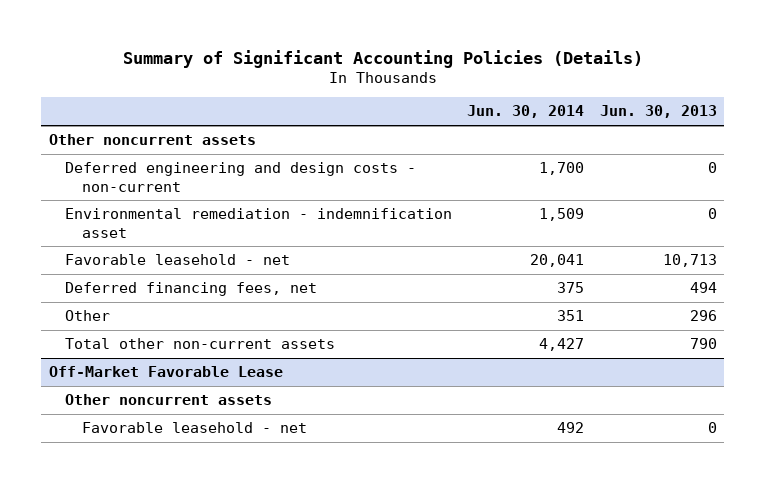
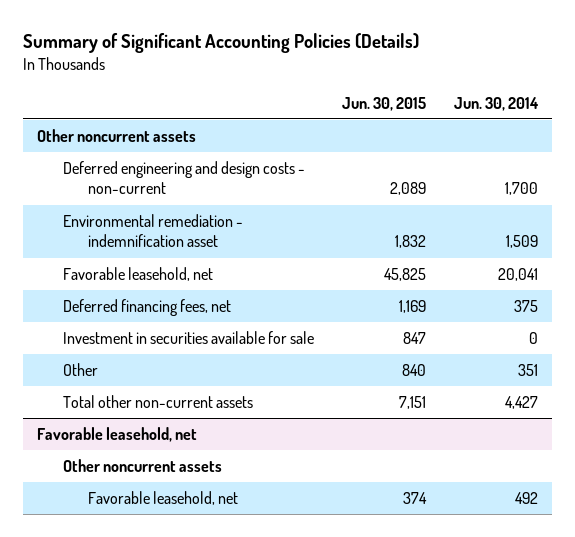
- | Jun. 30, 2014 | Jun. 30, 2013
+ | Jun. 30, 2015 | Jun. 30, 2014
- Favorable leasehold - net | 20,041 | 10,713
+ Favorable leasehold, net | 45,825 | 20,041
+ Investment in securities available for sale | 847 | 0
- Off-Market Favorable Lease
+ Favorable leasehold, net
- Favorable leasehold - net | 492 | 0
+ Favorable leasehold, net | 374 | 492

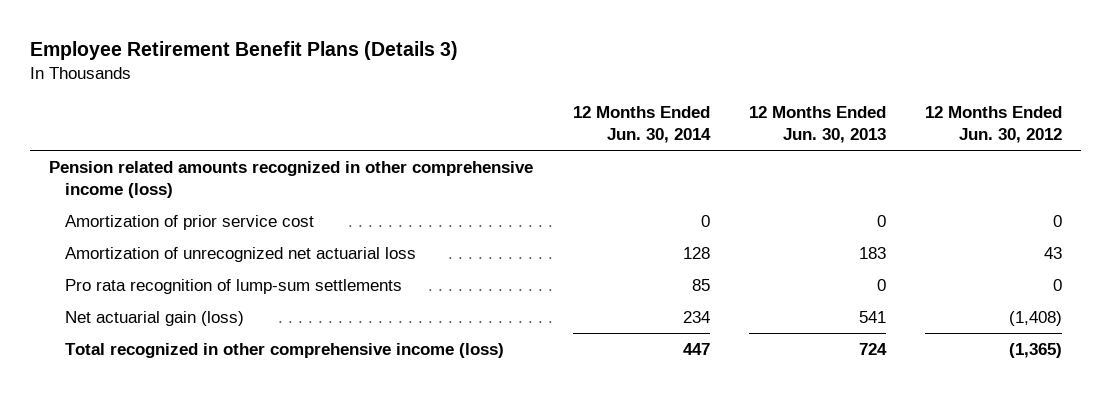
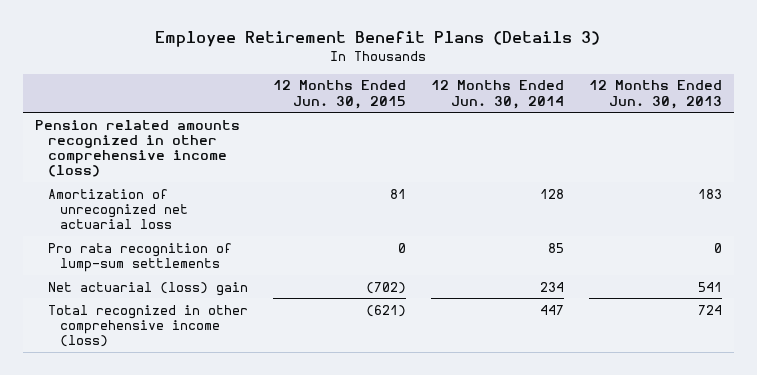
- | 12 Months Ended Jun. 30, 2014 | 12 Months Ended Jun. 30, 2013 | 12 Months Ended Jun. 30, 2012
+ | 12 Months Ended Jun. 30, 2015 | 12 Months Ended Jun. 30, 2014 | 12 Months Ended Jun. 30, 2013
- Amortization of prior service cost | 0 | 0 | 0
- Net actuarial gain (loss) | 234 | 541 | (1,408)
+ Net actuarial (loss) gain | (702) | 234 | 541

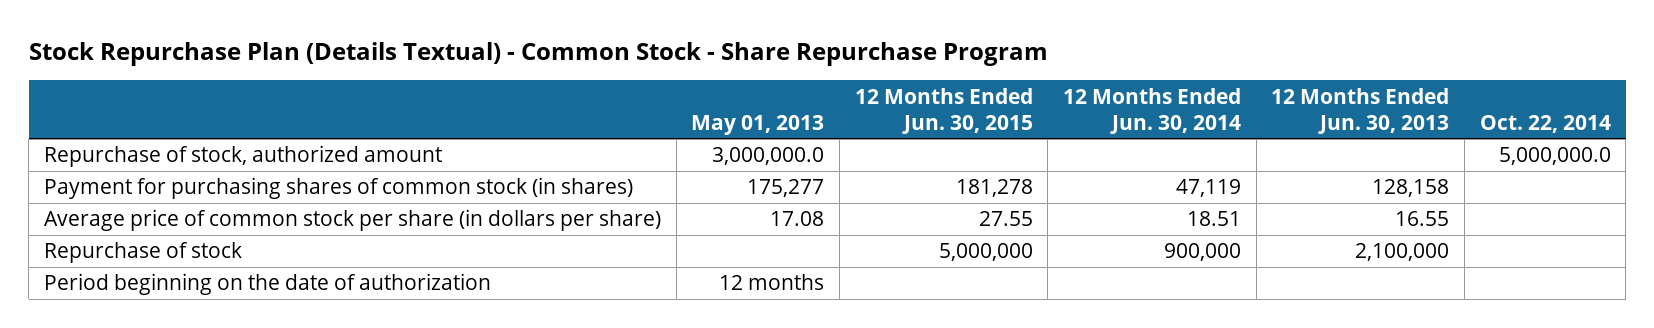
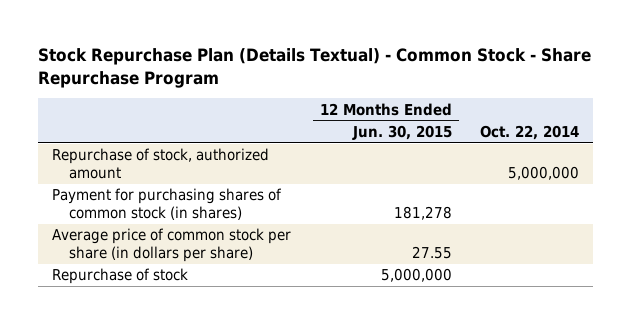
- | May 01, 2013 | 12 Months Ended Jun. 30, 2015 | 12 Months Ended Jun. 30, 2014 | 12 Months Ended Jun. 30, 2013 | Oct. 22, 2014
+ | 12 Months Ended Jun. 30, 2015 | Oct. 22, 2014
- Repurchase of stock, authorized amount | 3,000,000.0 | | | | 5,000,000.0
+ Repurchase of stock, authorized amount | | 5,000,000
- Period beginning on the date of authorization | 12 months | | | |

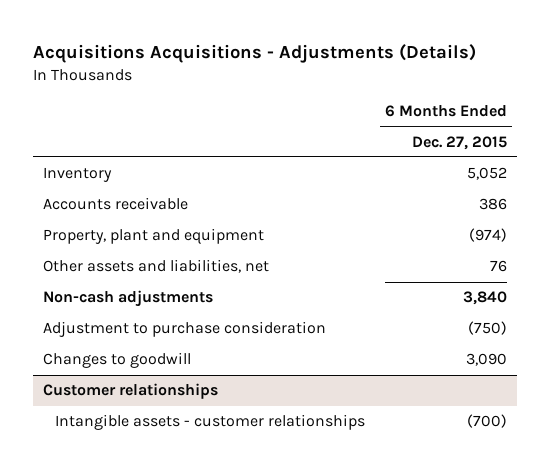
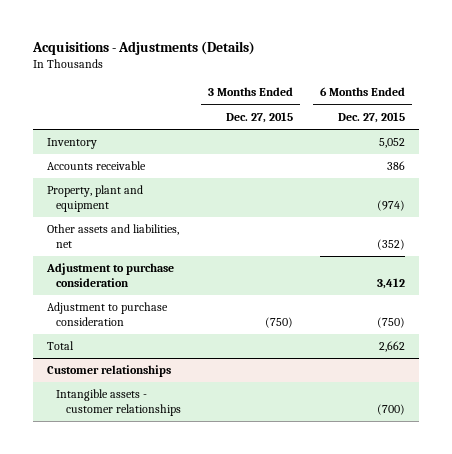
- Acquisitions Acquisitions - Adjustments (Details)
+ Acquisitions - Adjustments (Details)
- | 6 Months Ended Dec. 27, 2015
+ | 3 Months Ended Dec. 27, 2015 | 6 Months Ended Dec. 27, 2015
- Other assets and liabilities, net | 76
- Non-cash adjustments | 3,840
+ Other assets and liabilities, net | | (352)
+ Adjustment to purchase consideration | | 3,412
- Changes to goodwill | 3,090
+ Total | | 2,662

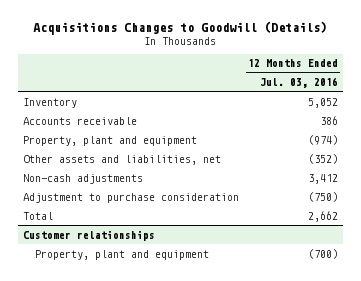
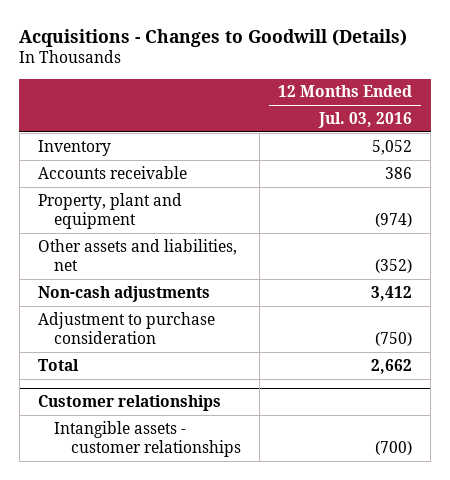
- Acquisitions Changes to Goodwill (Details)
+ Acquisitions - Changes to Goodwill (Details)
@ Customer relationships
- Property, plant and equipment | (700)
+ Intangible assets - customer relationships | (700)

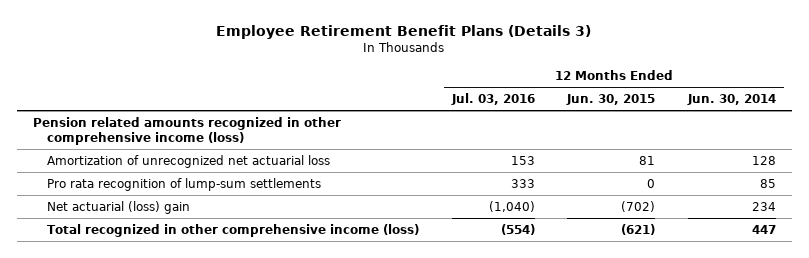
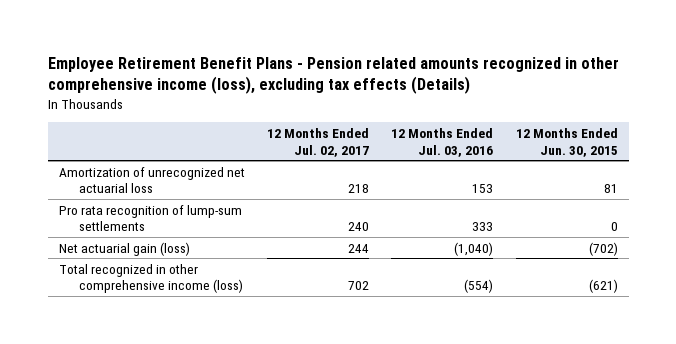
- Employee Retirement Benefit Plans (Details 3)
+ Employee Retirement Benefit Plans - Pension related amounts recognized in other comprehensive income (loss), excluding tax effects (Details)
- | 12 Months Ended Jul. 03, 2016 | 12 Months Ended Jun. 30, 2015 | 12 Months Ended Jun. 30, 2014
+ | 12 Months Ended Jul. 02, 2017 | 12 Months Ended Jul. 03, 2016 | 12 Months Ended Jun. 30, 2015
- Pension related amounts recognized in other comprehensive income (loss)
- Net actuarial (loss) gain | (1,040) | (702) | 234
+ Net actuarial gain (loss) | 244 | (1,040) | (702)

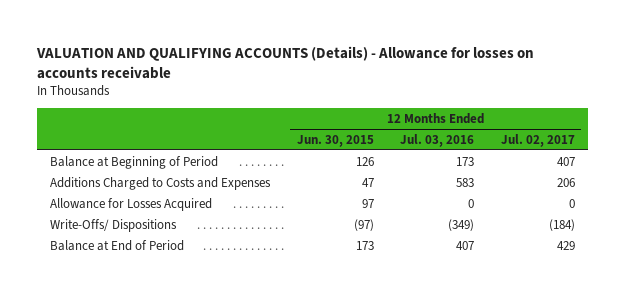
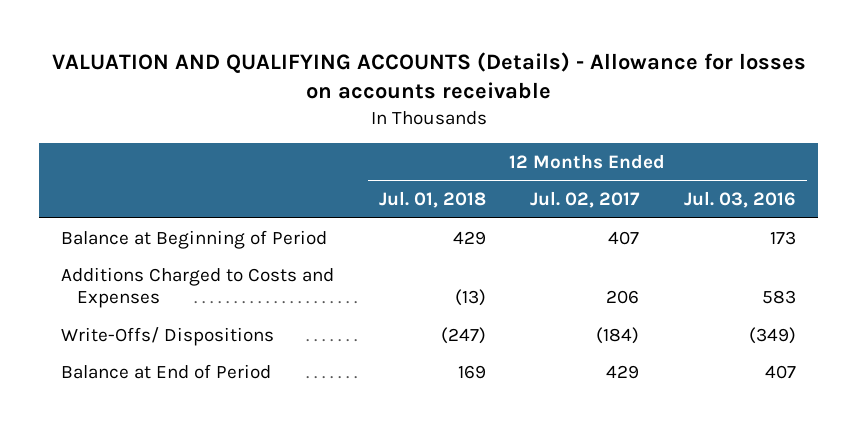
- | 12 Months Ended Jun. 30, 2015 | 12 Months Ended Jul. 03, 2016 | 12 Months Ended Jul. 02, 2017
+ | 12 Months Ended Jul. 01, 2018 | 12 Months Ended Jul. 02, 2017 | 12 Months Ended Jul. 03, 2016
- Allowance for Losses Acquired | 97 | 0 | 0

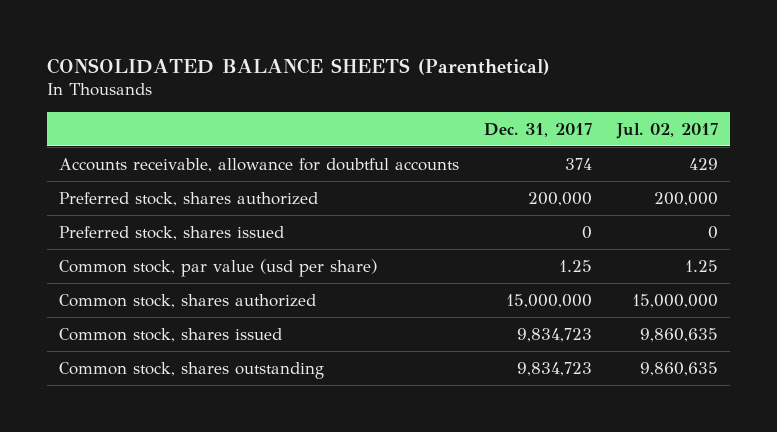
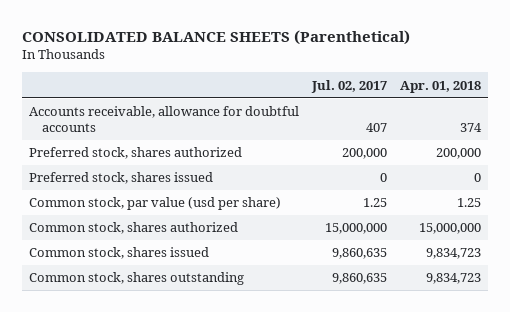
- | Dec. 31, 2017 | Jul. 02, 2017
+ | Jul. 02, 2017 | Apr. 01, 2018
- Accounts receivable, allowance for doubtful accounts | 374 | 429
+ Accounts receivable, allowance for doubtful accounts | 407 | 374

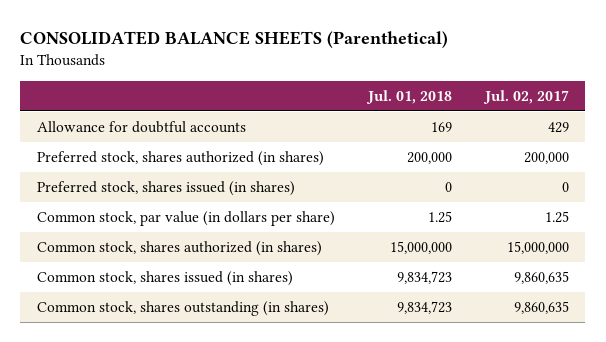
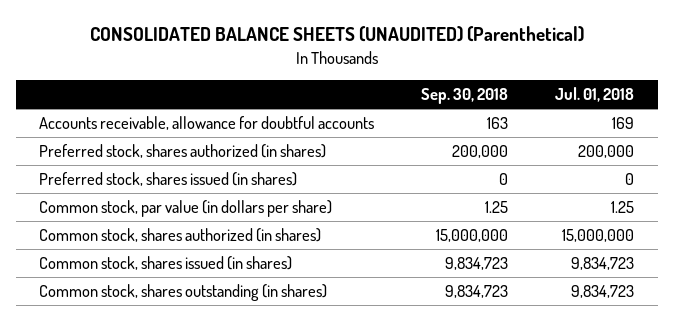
- CONSOLIDATED BALANCE SHEETS (Parenthetical)
+ CONSOLIDATED BALANCE SHEETS (UNAUDITED) (Parenthetical)
- | Jul. 01, 2018 | Jul. 02, 2017
+ | Sep. 30, 2018 | Jul. 01, 2018
- Allowance for doubtful accounts | 169 | 429
+ Accounts receivable, allowance for doubtful accounts | 163 | 169

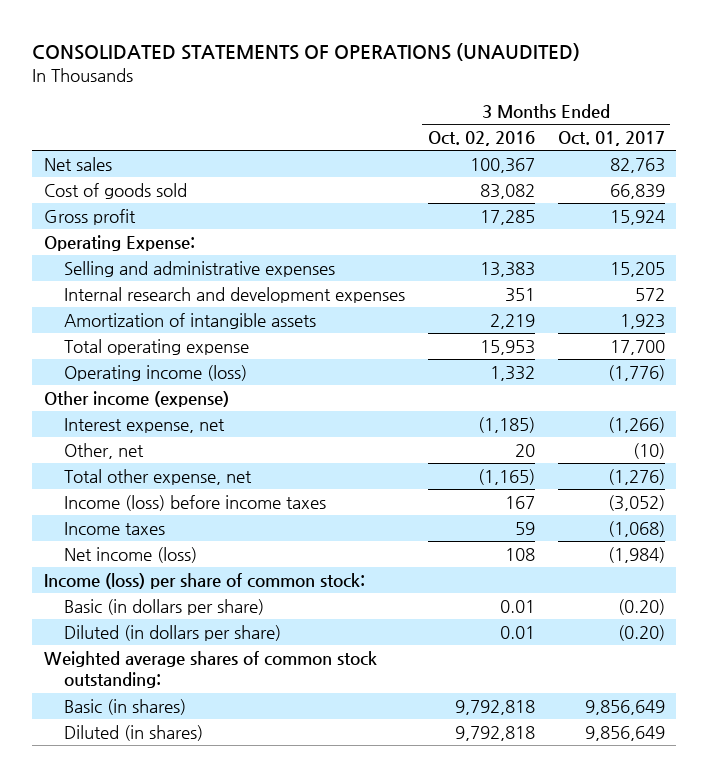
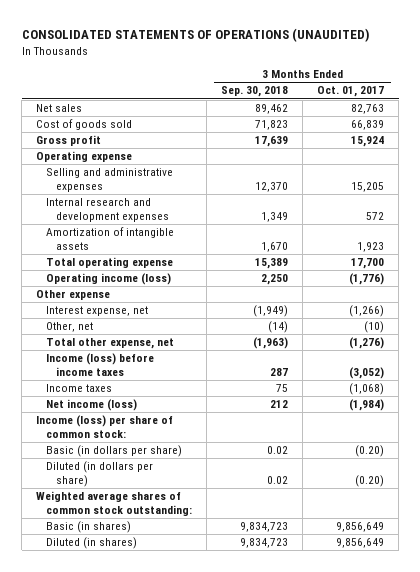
- | 3 Months Ended Oct. 02, 2016 | 3 Months Ended Oct. 01, 2017
+ | 3 Months Ended Sep. 30, 2018 | 3 Months Ended Oct. 01, 2017
- Operating Expense:
+ Operating expense
- Other income (expense)
+ Other expense

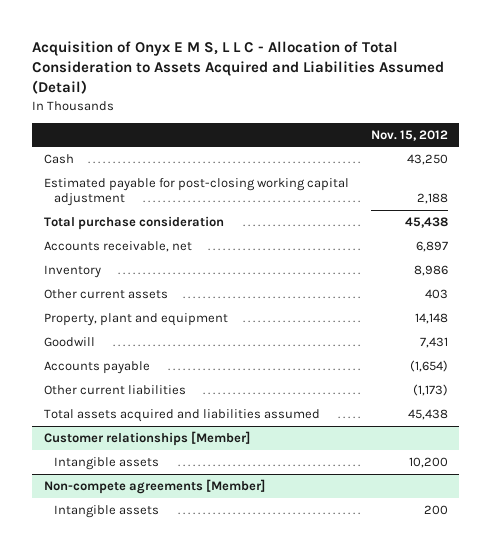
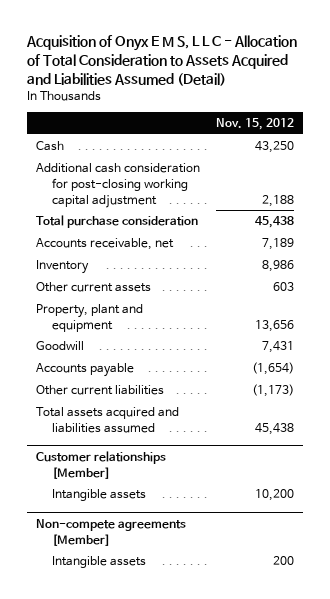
- Estimated payable for post-closing working capital adjustment | 2,188
+ Additional cash consideration for post-closing working capital adjustment | 2,188
- Accounts receivable, net | 6,897
+ Accounts receivable, net | 7,189
- Other current assets | 403
- Property, plant and equipment | 14,148
+ Other current assets | 603
+ Property, plant and equipment | 13,656

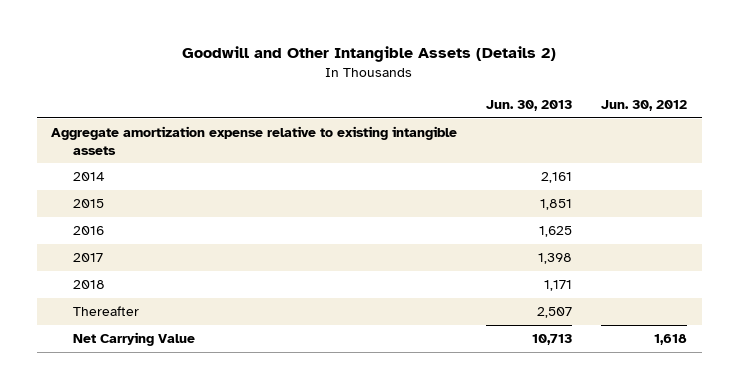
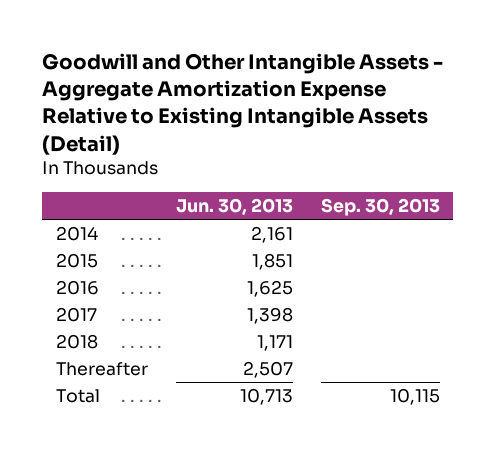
- Goodwill and Other Intangible Assets (Details 2)
+ Goodwill and Other Intangible Assets - Aggregate Amortization Expense Relative to Existing Intangible Assets (Detail)
- | Jun. 30, 2013 | Jun. 30, 2012
+ | Jun. 30, 2013 | Sep. 30, 2013
- Aggregate amortization expense relative to existing intangible assets
- Net Carrying Value | 10,713 | 1,618
+ Total | 10,713 | 10,115

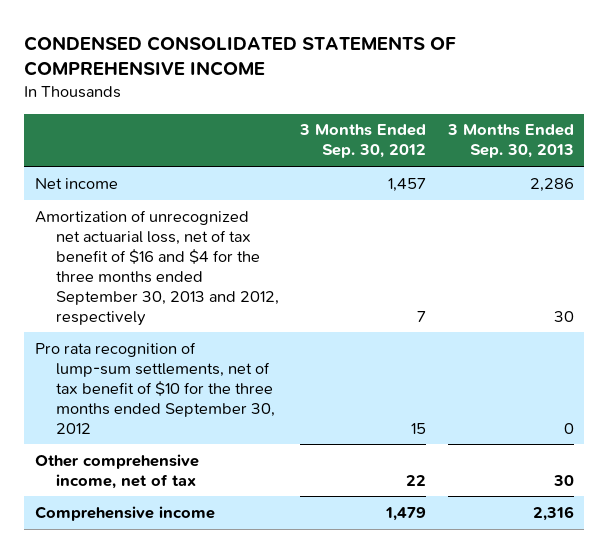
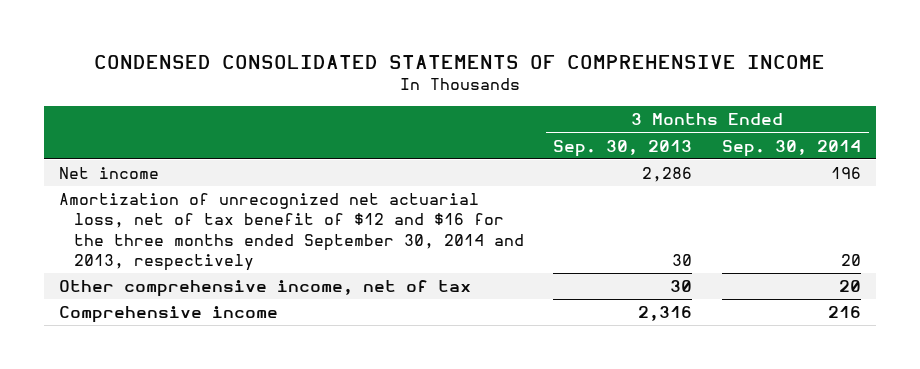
- | 3 Months Ended Sep. 30, 2012 | 3 Months Ended Sep. 30, 2013
+ | 3 Months Ended Sep. 30, 2013 | 3 Months Ended Sep. 30, 2014
- Amortization of unrecognized net actuarial loss, net of tax benefit of $16 and $4 for the three months ended September 30, 2013 and 2012, respectively | 7 | 30
- Pro rata recognition of lump-sum settlements, net of tax benefit of $10 for the three months ended September 30, 2012 | 15 | 0
+ Amortization of unrecognized net actuarial loss, net of tax benefit of $12 and $16 for the three months ended September 30, 2014 and 2013, respectively | 30 | 20

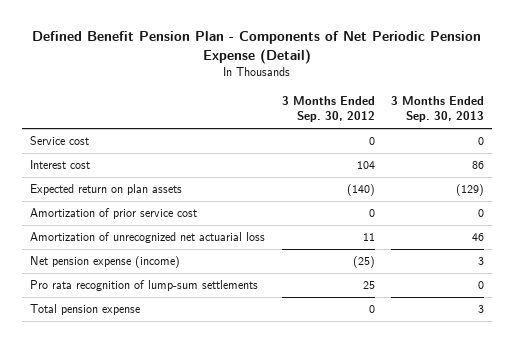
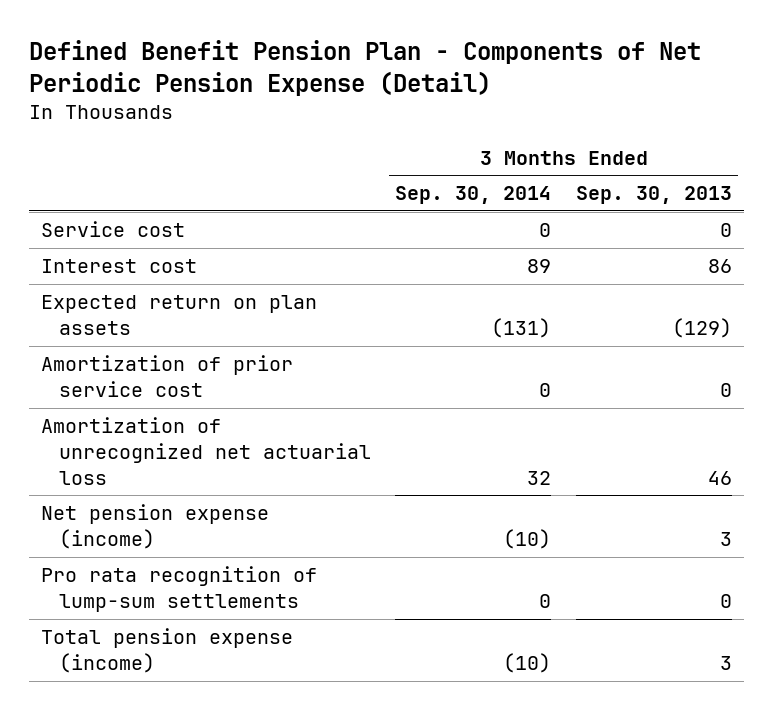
- | 3 Months Ended Sep. 30, 2012 | 3 Months Ended Sep. 30, 2013
+ | 3 Months Ended Sep. 30, 2014 | 3 Months Ended Sep. 30, 2013
- Total pension expense | 0 | 3
+ Total pension expense (income) | (10) | 3

